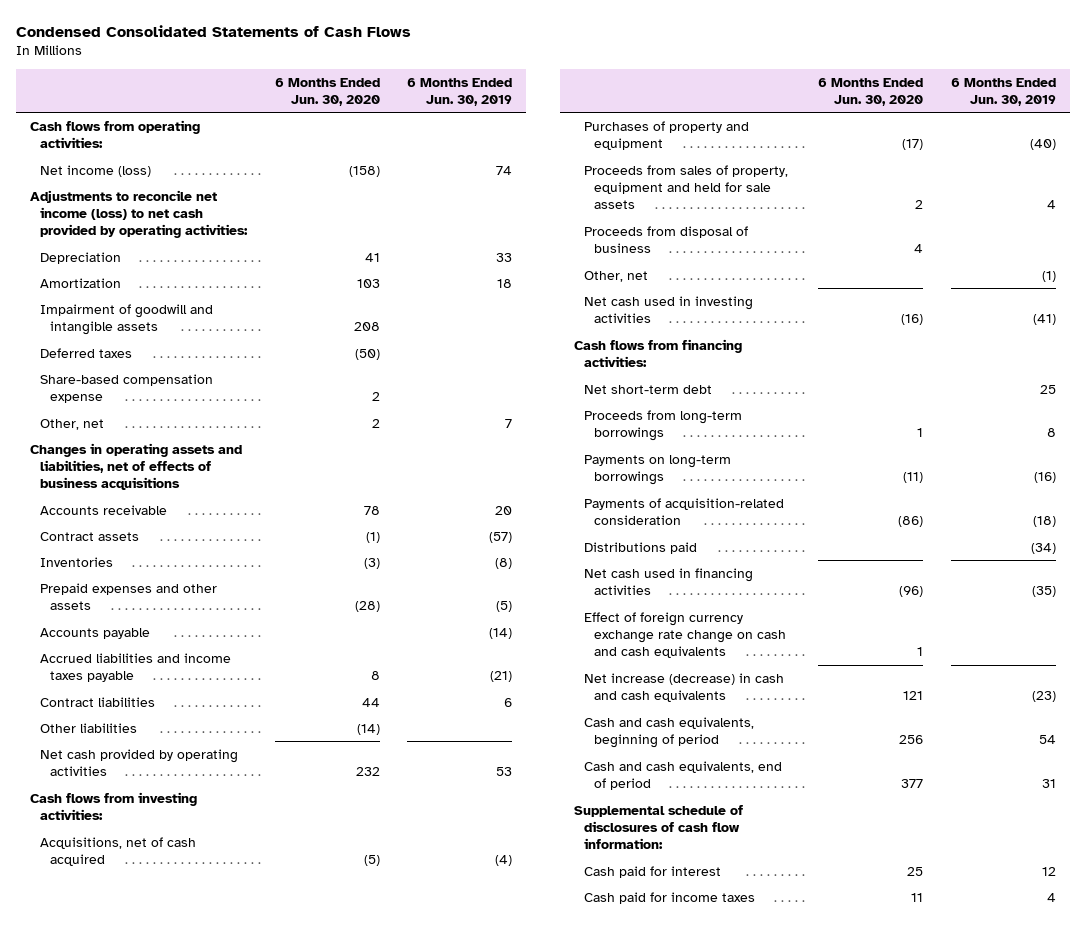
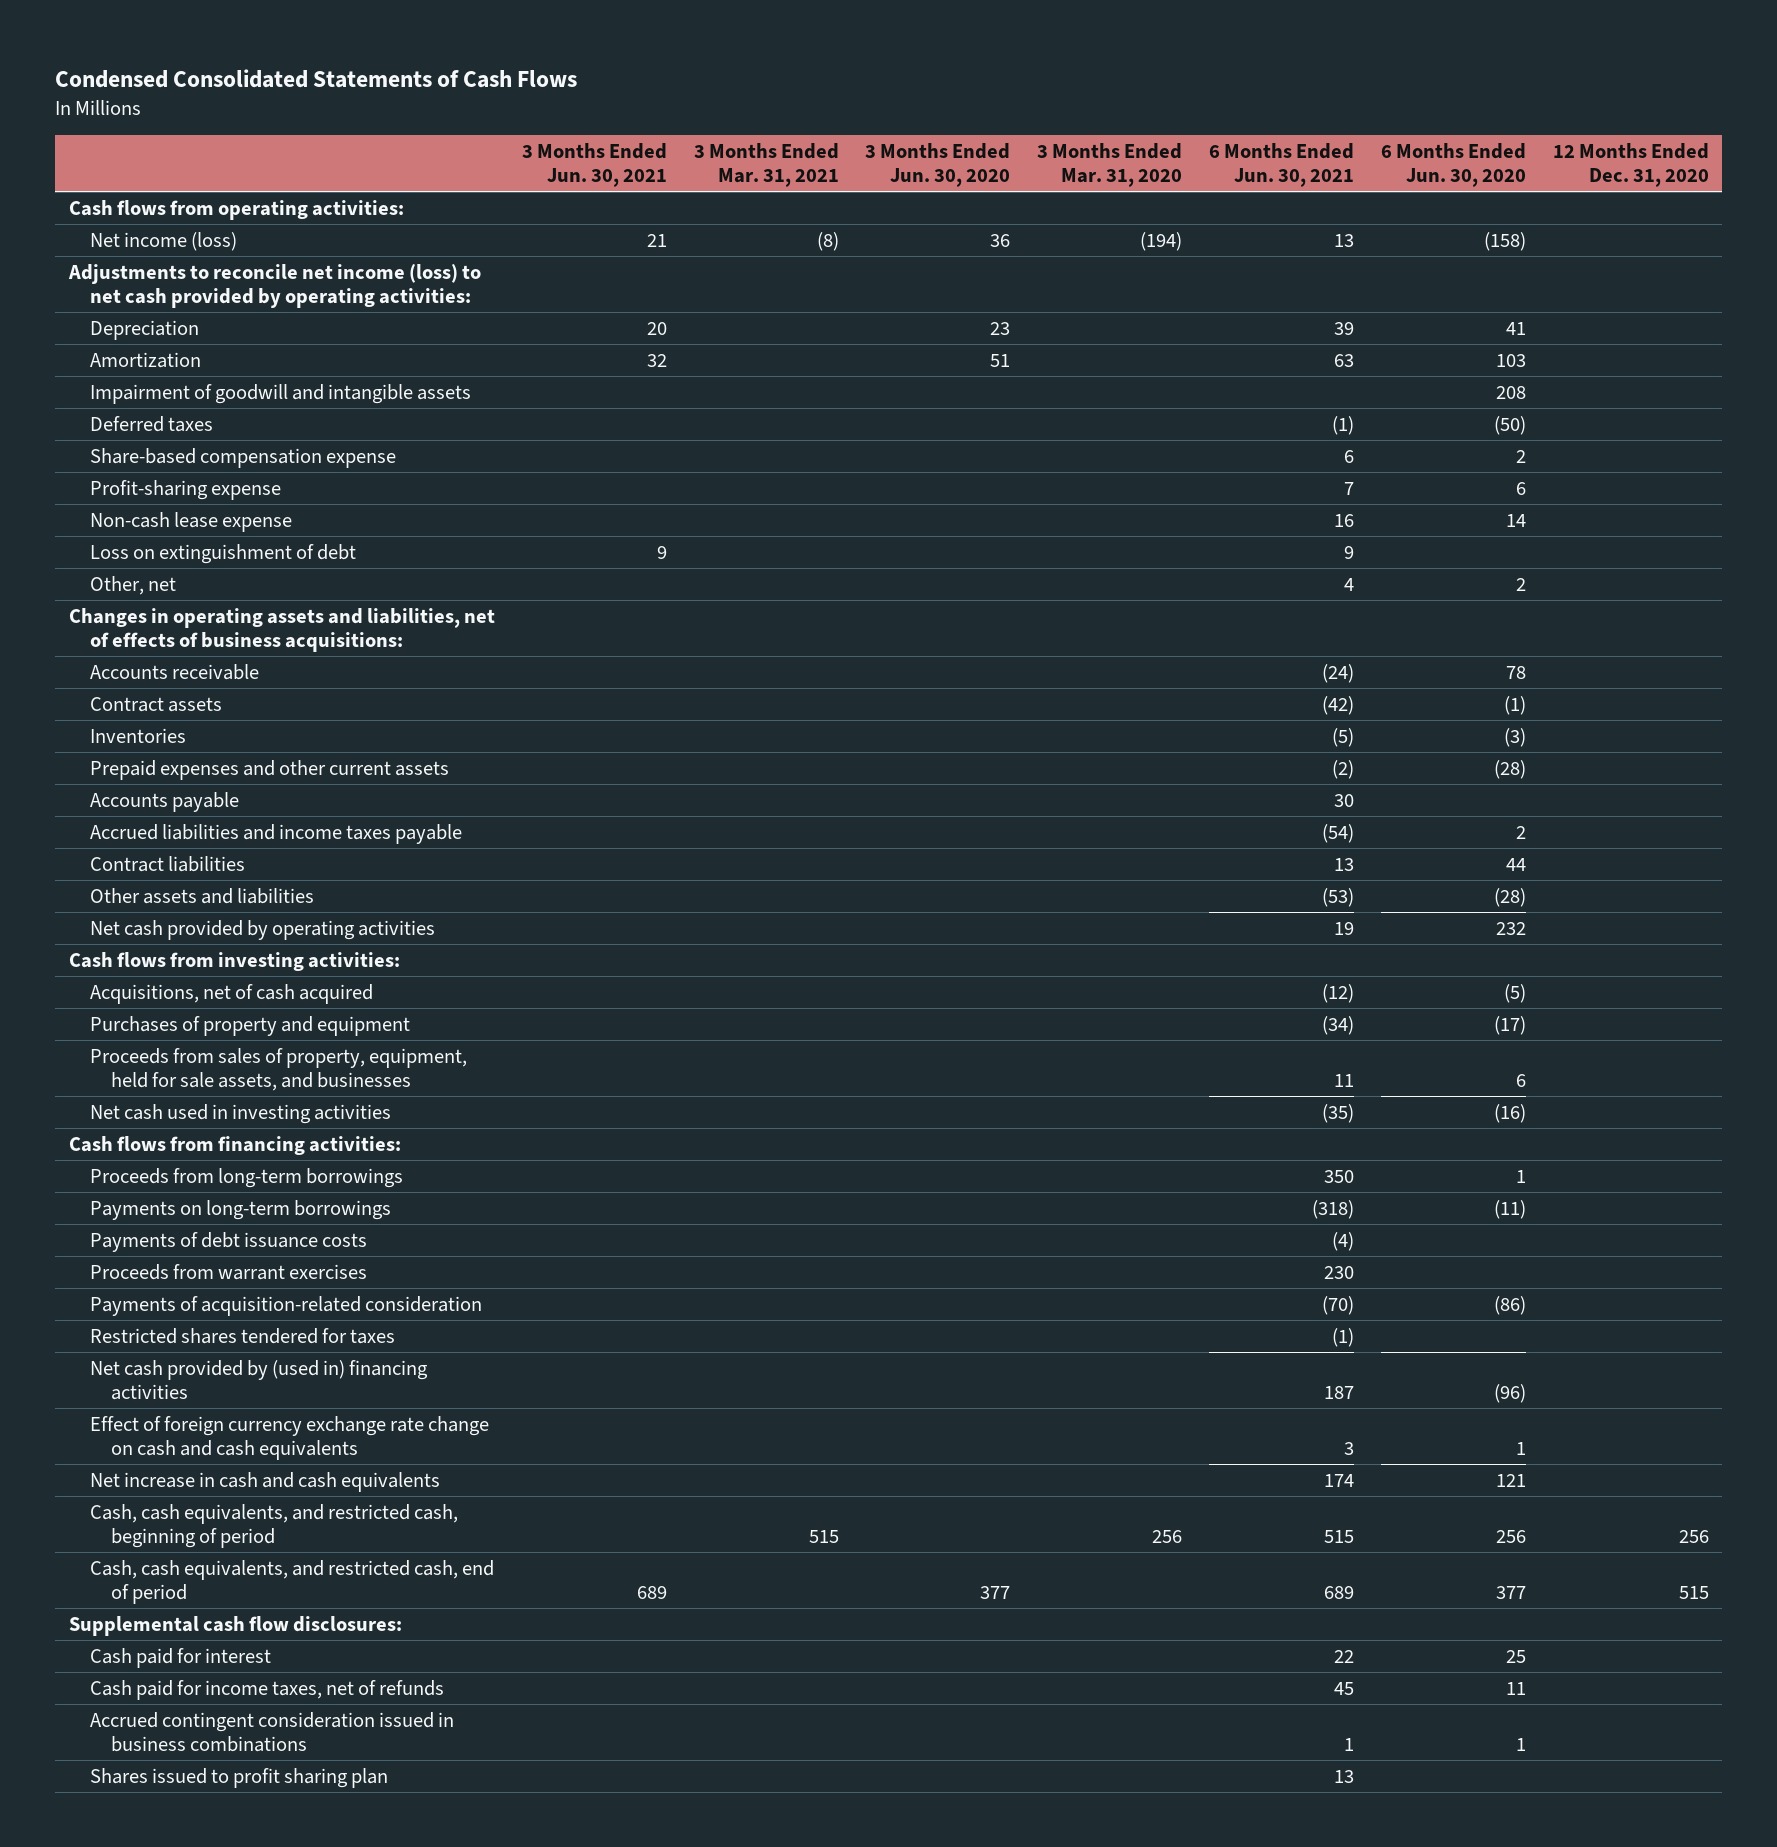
- | 6 Months Ended Jun. 30, 2020 | 6 Months Ended Jun. 30, 2019
+ | 3 Months Ended Jun. 30, 2021 | 3 Months Ended Mar. 31, 2021 | 3 Months Ended Jun. 30, 2020 | 3 Months Ended Mar. 31, 2020 | 6 Months Ended Jun. 30, 2021 | 6 Months Ended Jun. 30, 2020 | 12 Months Ended Dec. 31, 2020
+ Profit-sharing expense | | | | | 7 | 6 |
+ Non-cash lease expense | | | | | 16 | 14 |
+ Loss on extinguishment of debt | 9 | | | | 9 | |
- Changes in operating assets and liabilities, net of effects of business acquisitions
+ Changes in operating assets and liabilities, net of effects of business acquisitions:
- Prepaid expenses and other assets | (28) | (5)
+ Prepaid expenses and other current assets | | | | | (2) | (28) |
- Accrued liabilities and income taxes payable | 8 | (21)
+ Accrued liabilities and income taxes payable | | | | | (54) | 2 |
- Other liabilities | (14) |
+ Other assets and liabilities | | | | | (53) | (28) |
- Proceeds from sales of property, equipment and held for sale assets | 2 | 4
- Proceeds from disposal of business | 4 |
- Other, net | | (1)
+ Proceeds from sales of property, equipment, held for sale assets, and businesses | | | | | 11 | 6 |
- Net short-term debt | | 25
+ Payments of debt issuance costs | | | | | (4) | |
+ Proceeds from warrant exercises | | | | | 230 | |
- Distributions paid | | (34)
- Net cash used in financing activities | (96) | (35)
+ Restricted shares tendered for taxes | | | | | (1) | |
+ Net cash provided by (used in) financing activities | | | | | 187 | (96) |
- Net increase (decrease) in cash and cash equivalents | 121 | (23)
- Cash and cash equivalents, beginning of period | 256 | 54
- Cash and cash equivalents, end of period | 377 | 31
- Supplemental schedule of disclosures of cash flow information:
+ Net increase in cash and cash equivalents | | | | | 174 | 121 |
+ Cash, cash equivalents, and restricted cash, beginning of period | | 515 | | 256 | 515 | 256 | 256
+ Cash, cash equivalents, and restricted cash, end of period | 689 | | 377 | | 689 | 377 | 515
+ Supplemental cash flow disclosures:
- Cash paid for income taxes | 11 | 4
+ Cash paid for income taxes, net of refunds | | | | | 45 | 11 |
+ Accrued contingent consideration issued in business combinations | | | | | 1 | 1 |
+ Shares issued to profit sharing plan | | | | | 13 | |

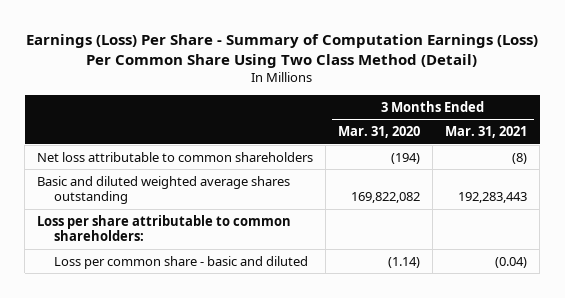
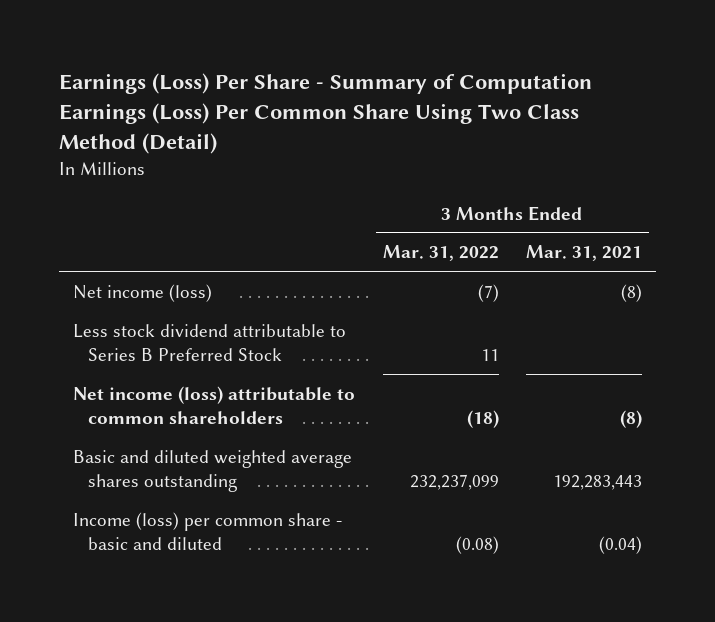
- | 3 Months Ended Mar. 31, 2020 | 3 Months Ended Mar. 31, 2021
+ | 3 Months Ended Mar. 31, 2022 | 3 Months Ended Mar. 31, 2021
- Net loss attributable to common shareholders | (194) | (8)
+ Net income (loss) | (7) | (8)
+ Less stock dividend attributable to Series B Preferred Stock | 11 |
+ Net income (loss) attributable to common shareholders | (18) | (8)
- Loss per share attributable to common shareholders:
- Loss per common share - basic and diluted | (1.14) | (0.04)
+ Income (loss) per common share - basic and diluted | (0.08) | (0.04)

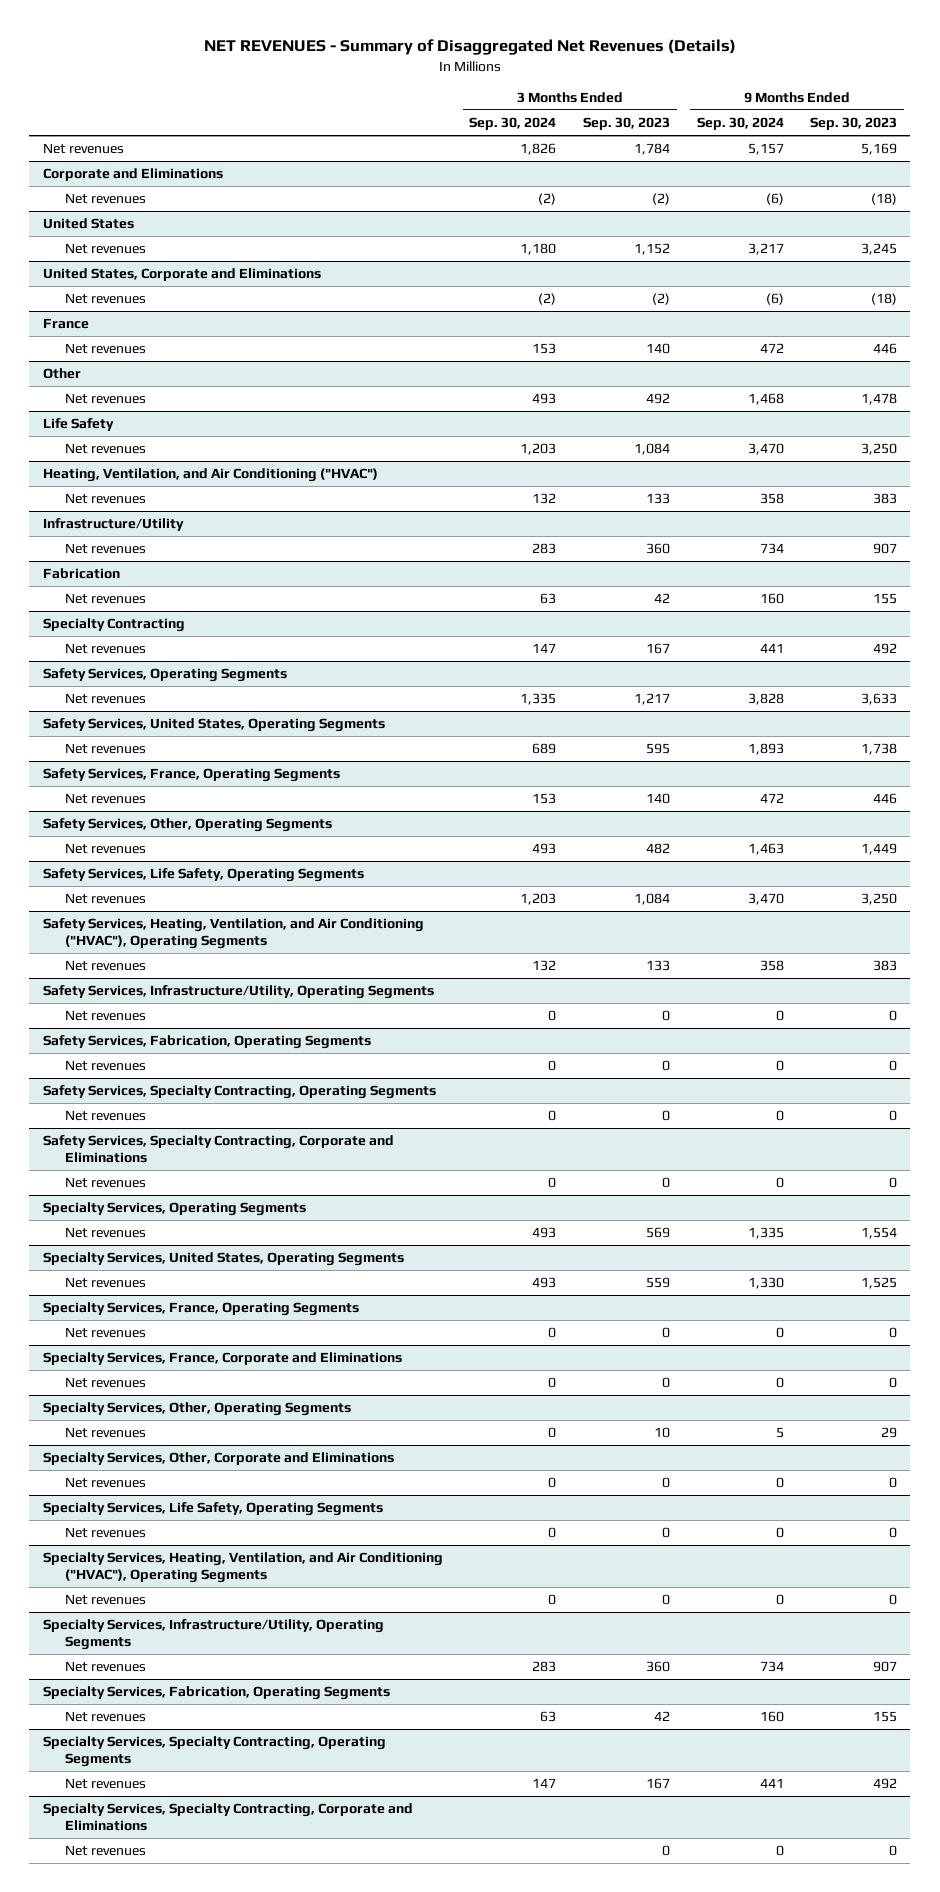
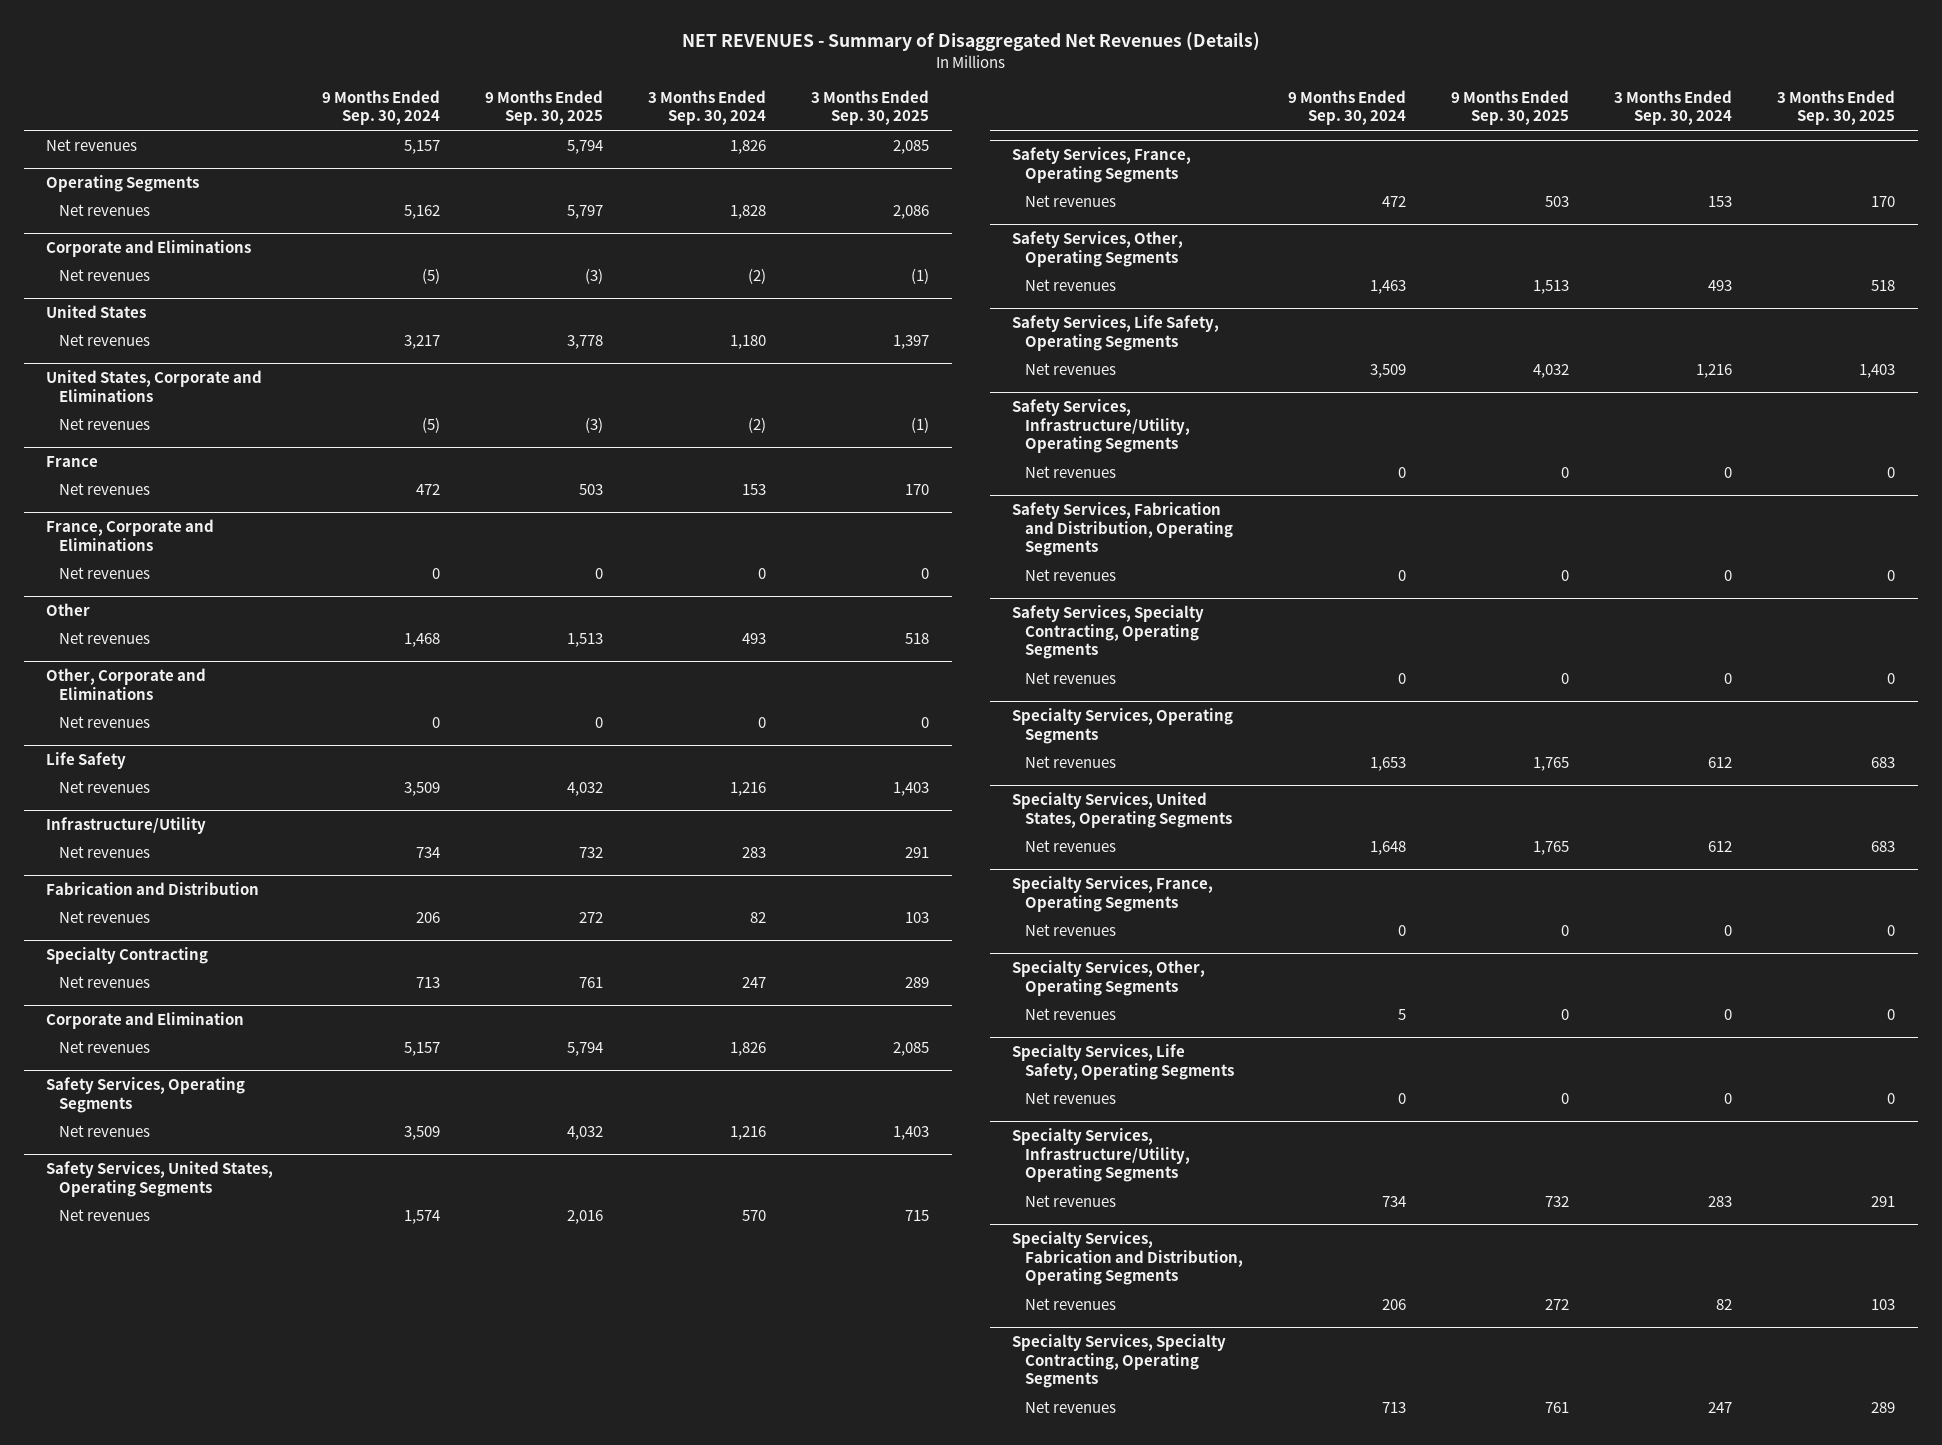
- | 3 Months Ended Sep. 30, 2024 | 3 Months Ended Sep. 30, 2023 | 9 Months Ended Sep. 30, 2024 | 9 Months Ended Sep. 30, 2023
+ | 9 Months Ended Sep. 30, 2024 | 9 Months Ended Sep. 30, 2025 | 3 Months Ended Sep. 30, 2024 | 3 Months Ended Sep. 30, 2025
+ Operating Segments
+ Net revenues | 5,162 | 5,797 | 1,828 | 2,086
@ Corporate and Eliminations
- Net revenues | (2) | (2) | (6) | (18)
+ Net revenues | (5) | (3) | (2) | (1)
@ United States, Corporate and Eliminations
- Net revenues | (2) | (2) | (6) | (18)
+ Net revenues | (5) | (3) | (2) | (1)
+ France, Corporate and Eliminations
+ Net revenues | 0 | 0 | 0 | 0
+ Other, Corporate and Eliminations
+ Net revenues | 0 | 0 | 0 | 0
@ Life Safety
- Net revenues | 1,203 | 1,084 | 3,470 | 3,250
- Heating, Ventilation, and Air Conditioning ("HVAC")
- Net revenues | 132 | 133 | 358 | 383
@ Life Safety
+ Net revenues | 3,509 | 4,032 | 1,216 | 1,403
- Fabrication
- Net revenues | 63 | 42 | 160 | 155
+ Fabrication and Distribution
+ Net revenues | 206 | 272 | 82 | 103
@ Specialty Contracting
- Net revenues | 147 | 167 | 441 | 492
+ Net revenues | 713 | 761 | 247 | 289
+ Corporate and Elimination
+ Net revenues | 5,157 | 5,794 | 1,826 | 2,085
@ Safety Services, Operating Segments
- Net revenues | 1,335 | 1,217 | 3,828 | 3,633
+ Net revenues | 3,509 | 4,032 | 1,216 | 1,403
@ Safety Services, United States, Operating Segments
- Net revenues | 689 | 595 | 1,893 | 1,738
+ Net revenues | 1,574 | 2,016 | 570 | 715
@ Safety Services, Life Safety, Operating Segments
- Net revenues | 1,203 | 1,084 | 3,470 | 3,250
- Safety Services, Heating, Ventilation, and Air Conditioning ("HVAC"), Operating Segments
- Net revenues | 132 | 133 | 358 | 383
@ Safety Services, Life Safety, Operating Segments
+ Net revenues | 3,509 | 4,032 | 1,216 | 1,403
- Safety Services, Fabrication, Operating Segments
+ Safety Services, Fabrication and Distribution, Operating Segments
- Safety Services, Specialty Contracting, Corporate and Eliminations
- Net revenues | 0 | 0 | 0 | 0
@ Specialty Services, Operating Segments
- Net revenues | 493 | 569 | 1,335 | 1,554
+ Net revenues | 1,653 | 1,765 | 612 | 683
@ Specialty Services, United States, Operating Segments
- Net revenues | 493 | 559 | 1,330 | 1,525
+ Net revenues | 1,648 | 1,765 | 612 | 683
- Specialty Services, France, Corporate and Eliminations
- Net revenues | 0 | 0 | 0 | 0
- Specialty Services, Other, Corporate and Eliminations
- Net revenues | 0 | 0 | 0 | 0
- Specialty Services, Heating, Ventilation, and Air Conditioning ("HVAC"), Operating Segments
- Net revenues | 0 | 0 | 0 | 0
- Specialty Services, Fabrication, Operating Segments
- Net revenues | 63 | 42 | 160 | 155
+ Specialty Services, Fabrication and Distribution, Operating Segments
+ Net revenues | 206 | 272 | 82 | 103
@ Specialty Services, Specialty Contracting, Operating Segments
- Net revenues | 147 | 167 | 441 | 492
- Specialty Services, Specialty Contracting, Corporate and Eliminations
- Net revenues | | 0 | 0 | 0
@ Specialty Services, Specialty Contracting, Operating Segments
+ Net revenues | 713 | 761 | 247 | 289

